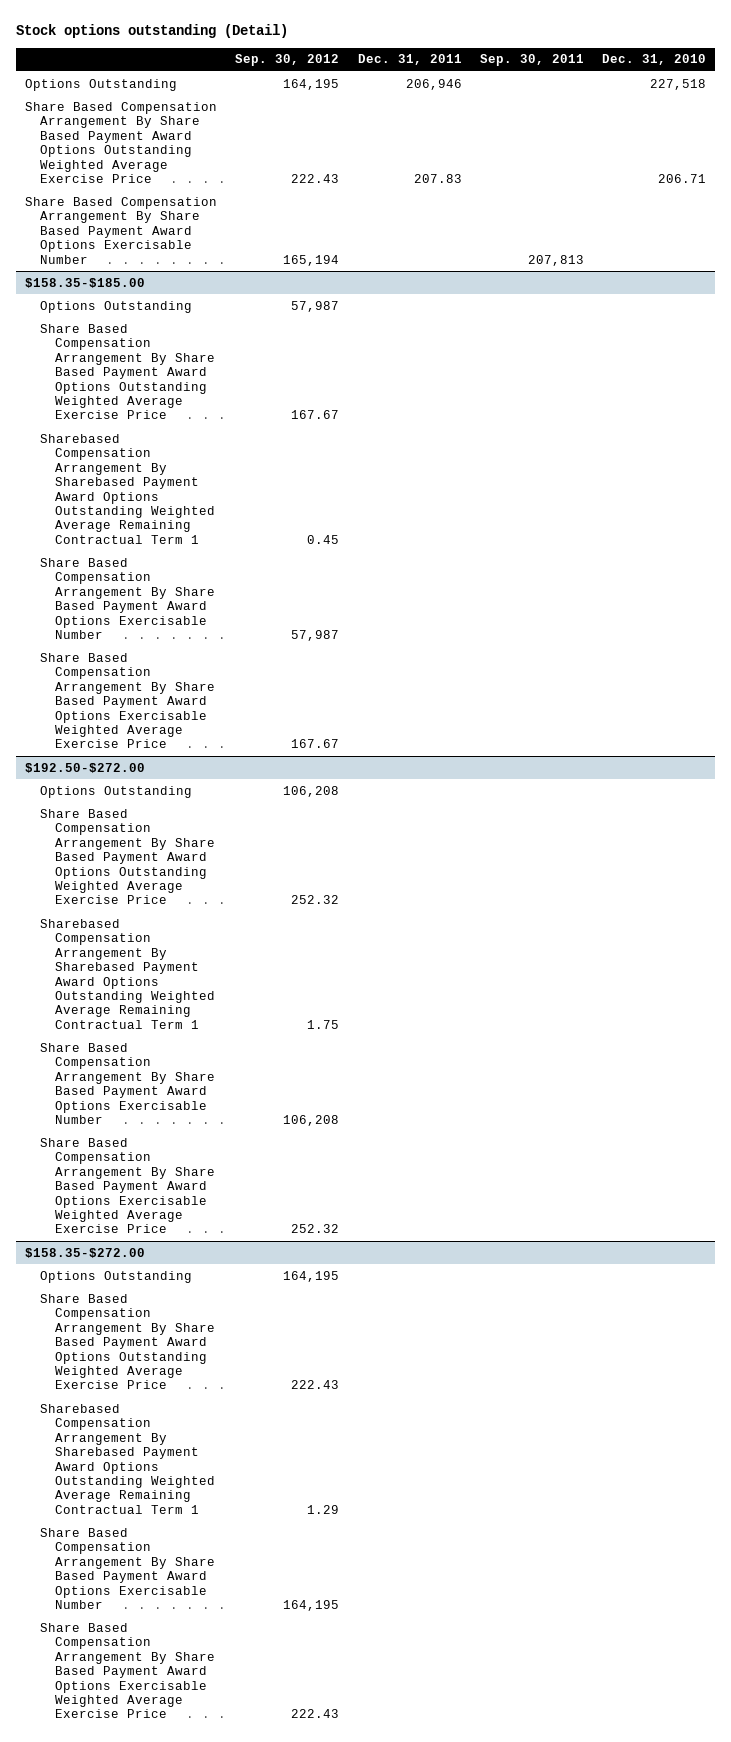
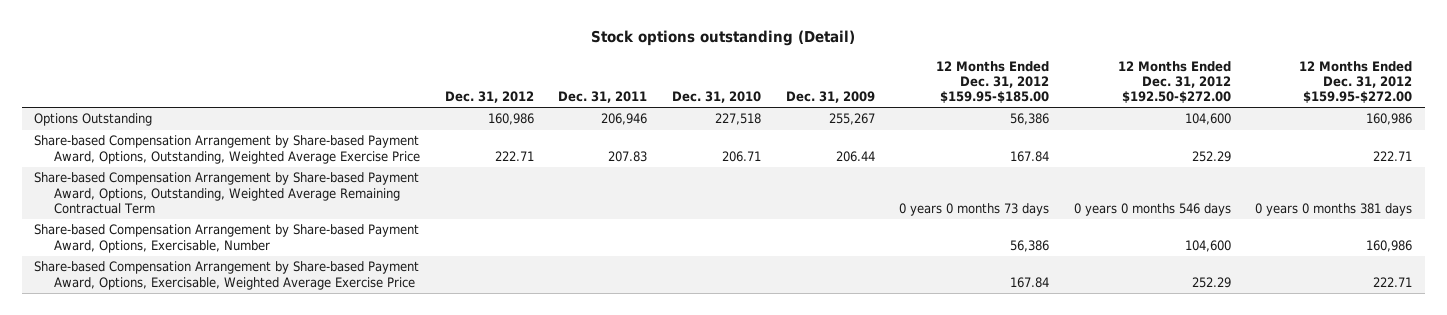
- | Sep. 30, 2012 | Dec. 31, 2011 | Sep. 30, 2011 | Dec. 31, 2010
+ | Dec. 31, 2012 | Dec. 31, 2011 | Dec. 31, 2010 | Dec. 31, 2009 | 12 Months Ended Dec. 31, 2012 $159.95-$185.00 | 12 Months Ended Dec. 31, 2012 $192.50-$272.00 | 12 Months Ended Dec. 31, 2012 $159.95-$272.00
- Share Based Compensation Arrangement By Share Based Payment Award Options Outstanding Weighted Average Exercise Price | 222.43 | 207.83 | | 206.71
- Share Based Compensation Arrangement By Share Based Payment Award Options Exercisable Number | 165,194 | | 207,813 |
- $158.35-$185.00
- Options Outstanding | 57,987 | | |
- Share Based Compensation Arrangement By Share Based Payment Award Options Outstanding Weighted Average Exercise Price | 167.67 | | |
- Sharebased Compensation Arrangement By Sharebased Payment Award Options Outstanding Weighted Average Remaining Contractual Term 1 | 0.45 | | |
- Share Based Compensation Arrangement By Share Based Payment Award Options Exercisable Number | 57,987 | | |
- Share Based Compensation Arrangement By Share Based Payment Award Options Exercisable Weighted Average Exercise Price | 167.67 | | |
- $192.50-$272.00
- Options Outstanding | 106,208 | | |
- Share Based Compensation Arrangement By Share Based Payment Award Options Outstanding Weighted Average Exercise Price | 252.32 | | |
- Sharebased Compensation Arrangement By Sharebased Payment Award Options Outstanding Weighted Average Remaining Contractual Term 1 | 1.75 | | |
- Share Based Compensation Arrangement By Share Based Payment Award Options Exercisable Number | 106,208 | | |
- Share Based Compensation Arrangement By Share Based Payment Award Options Exercisable Weighted Average Exercise Price | 252.32 | | |
- $158.35-$272.00
- Options Outstanding | 164,195 | | |
- Share Based Compensation Arrangement By Share Based Payment Award Options Outstanding Weighted Average Exercise Price | 222.43 | | |
- Sharebased Compensation Arrangement By Sharebased Payment Award Options Outstanding Weighted Average Remaining Contractual Term 1 | 1.29 | | |
- Share Based Compensation Arrangement By Share Based Payment Award Options Exercisable Number | 164,195 | | |
- Share Based Compensation Arrangement By Share Based Payment Award Options Exercisable Weighted Average Exercise Price | 222.43 | | |
+ Share-based Compensation Arrangement by Share-based Payment Award, Options, Outstanding, Weighted Average Exercise Price | 222.71 | 207.83 | 206.71 | 206.44 | 167.84 | 252.29 | 222.71
+ Share-based Compensation Arrangement by Share-based Payment Award, Options, Outstanding, Weighted Average Remaining Contractual Term | | | | | 0 years 0 months 73 days | 0 years 0 months 546 days | 0 years 0 months 381 days
+ Share-based Compensation Arrangement by Share-based Payment Award, Options, Exercisable, Number | | | | | 56,386 | 104,600 | 160,986
+ Share-based Compensation Arrangement by Share-based Payment Award, Options, Exercisable, Weighted Average Exercise Price | | | | | 167.84 | 252.29 | 222.71

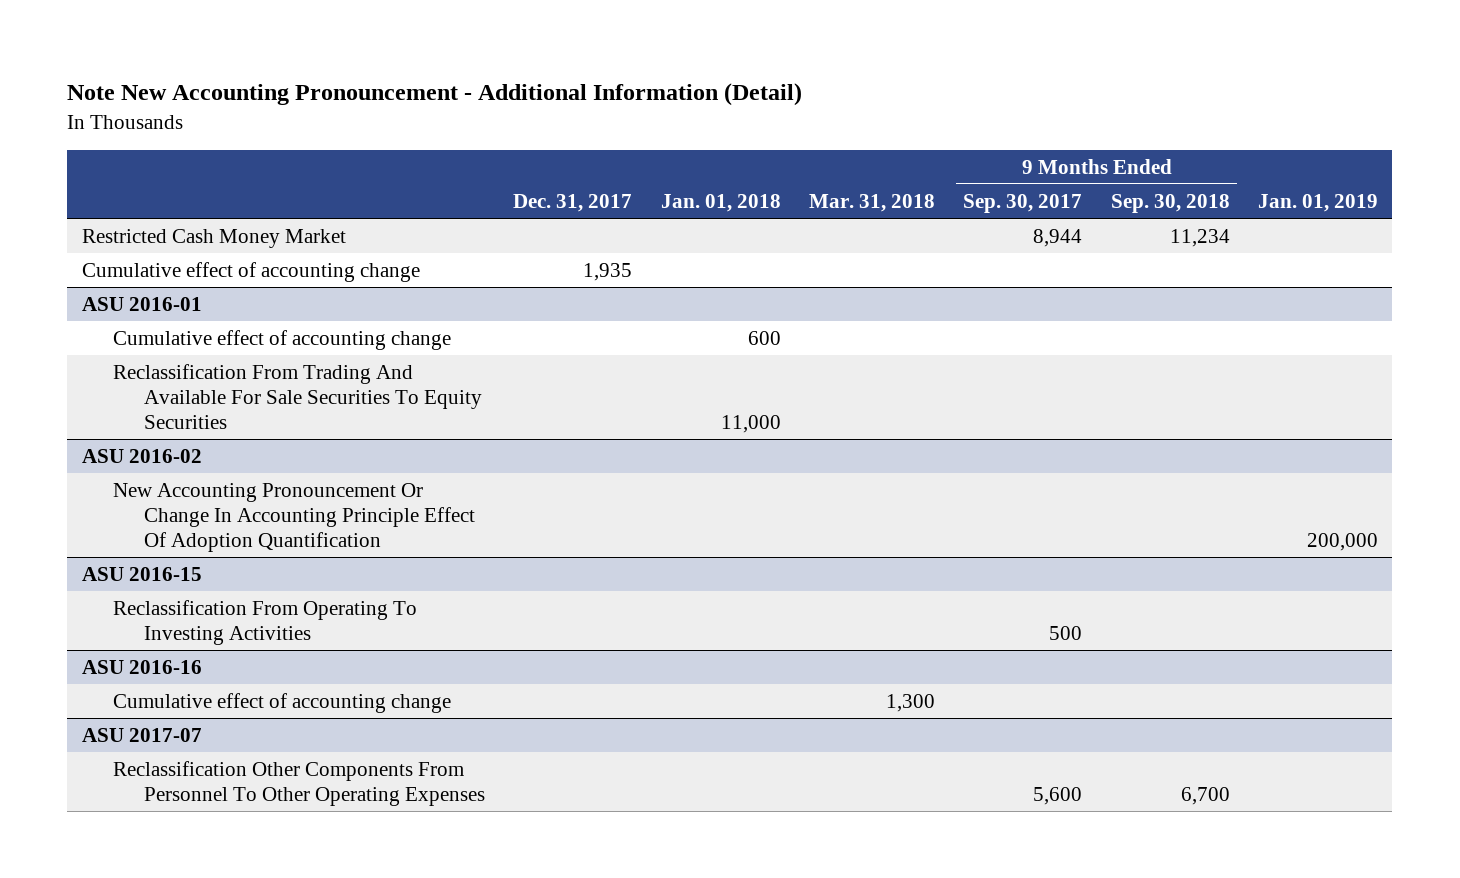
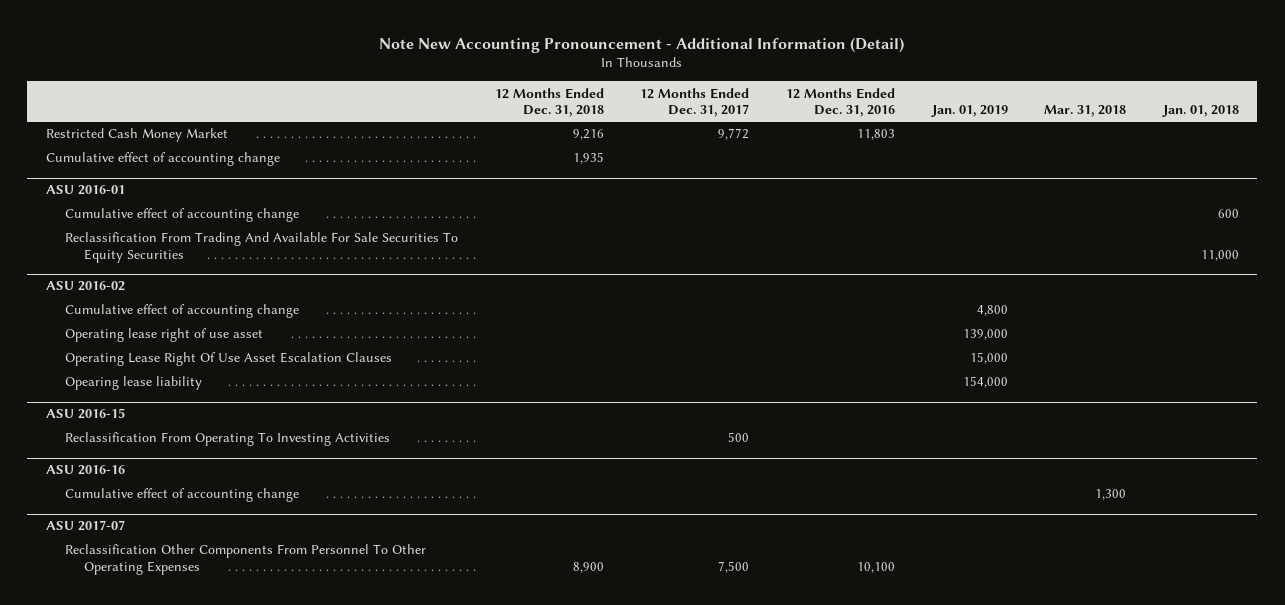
- | Dec. 31, 2017 | Jan. 01, 2018 | Mar. 31, 2018 | 9 Months Ended Sep. 30, 2017 | 9 Months Ended Sep. 30, 2018 | Jan. 01, 2019
+ | 12 Months Ended Dec. 31, 2018 | 12 Months Ended Dec. 31, 2017 | 12 Months Ended Dec. 31, 2016 | Jan. 01, 2019 | Mar. 31, 2018 | Jan. 01, 2018
@ ASU 2016-02
- New Accounting Pronouncement Or Change In Accounting Principle Effect Of Adoption Quantification | | | | | | 200,000
+ Cumulative effect of accounting change | | | | 4,800 | |
+ Operating lease right of use asset | | | | 139,000 | |
+ Operating Lease Right Of Use Asset Escalation Clauses | | | | 15,000 | |
+ Opearing lease liability | | | | 154,000 | |

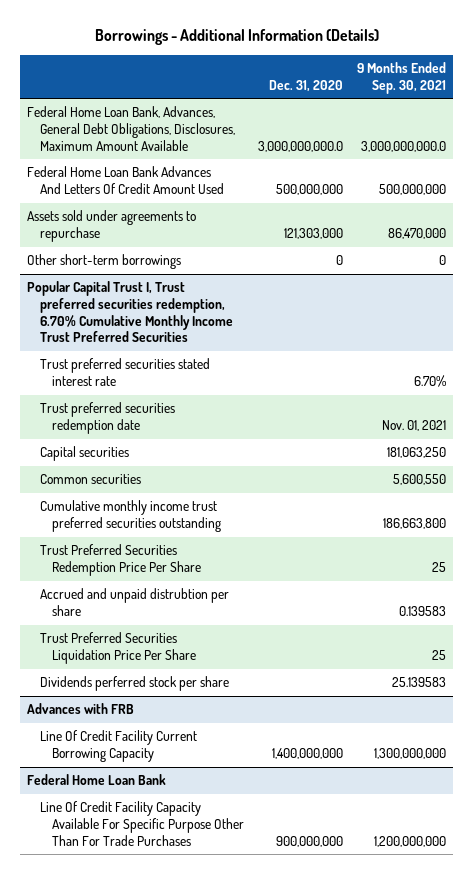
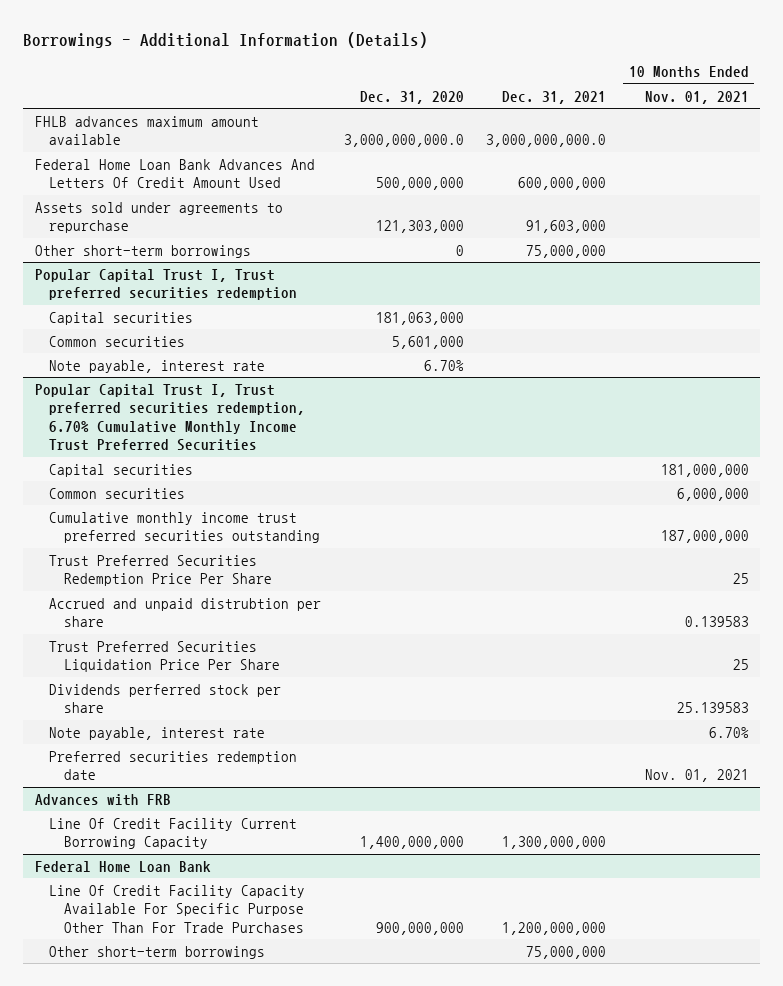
- | Dec. 31, 2020 | 9 Months Ended Sep. 30, 2021
+ | Dec. 31, 2020 | Dec. 31, 2021 | 10 Months Ended Nov. 01, 2021
- Federal Home Loan Bank, Advances, General Debt Obligations, Disclosures, Maximum Amount Available | 3,000,000,000.0 | 3,000,000,000.0
+ FHLB advances maximum amount available | 3,000,000,000.0 | 3,000,000,000.0 |
+ Popular Capital Trust I, Trust preferred securities redemption
+ Capital securities | 181,063,000 | |
+ Common securities | 5,601,000 | |
+ Note payable, interest rate | 6.70% | |
@ Popular Capital Trust I, Trust preferred securities redemption, 6.70% Cumulative Monthly Income Trust Preferred Securities
- Trust preferred securities stated interest rate | | 6.70%
- Trust preferred securities redemption date | | Nov. 01, 2021
+ Note payable, interest rate | | | 6.70%
+ Preferred securities redemption date | | | Nov. 01, 2021
@ Federal Home Loan Bank
+ Other short-term borrowings | | 75,000,000 |

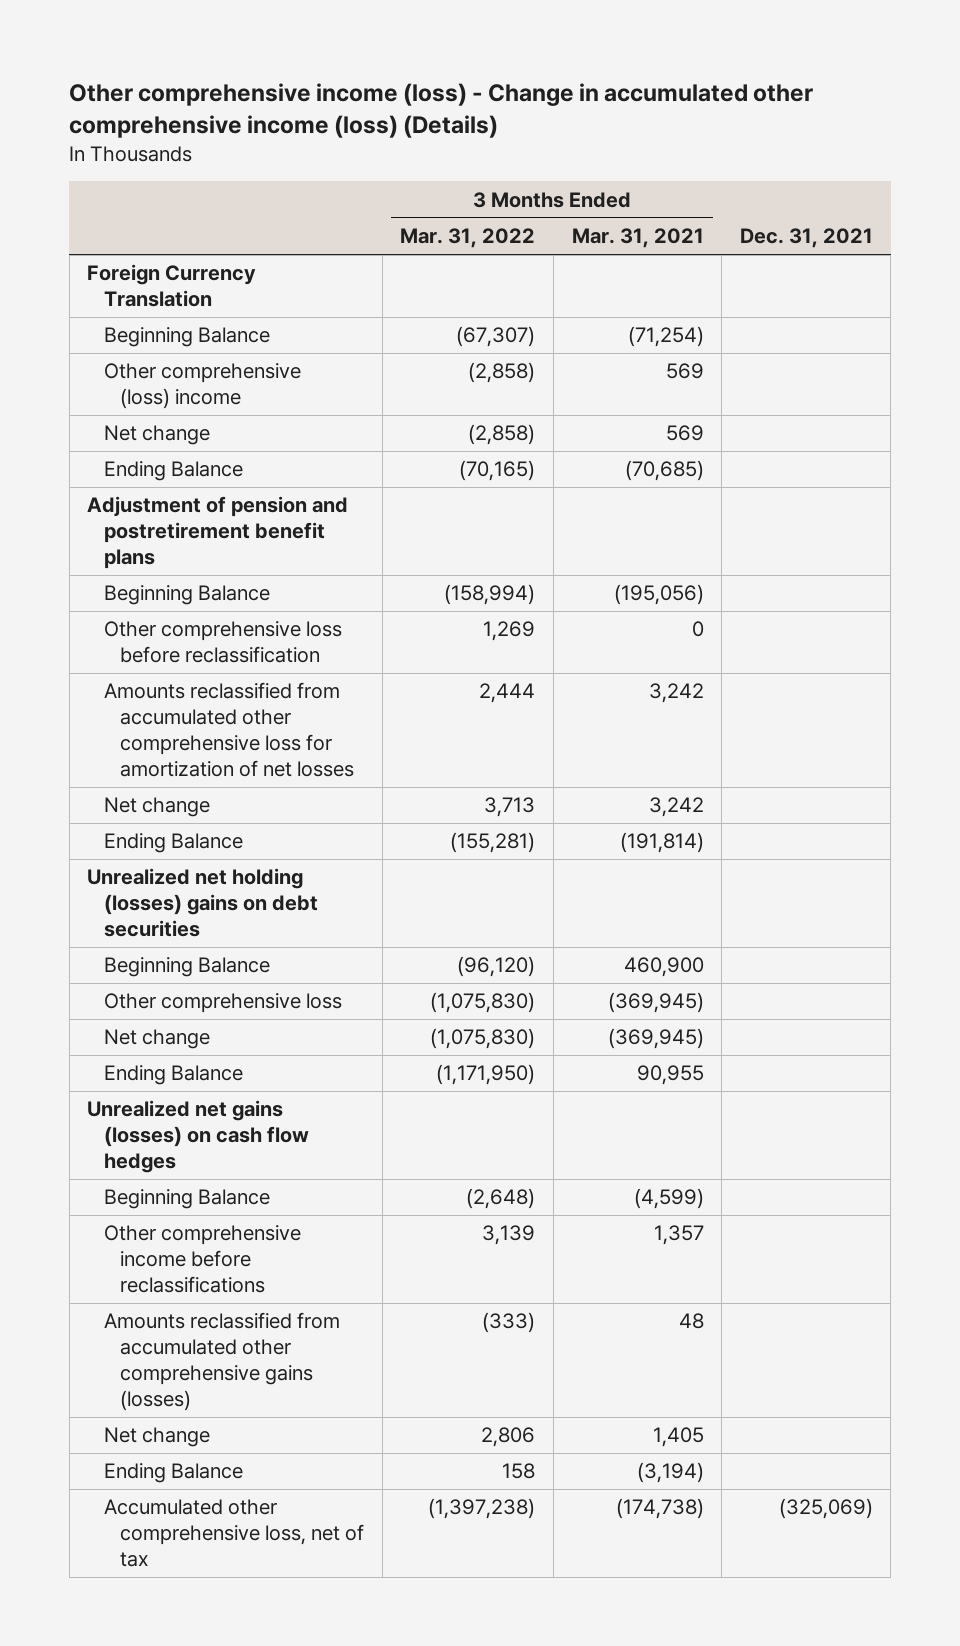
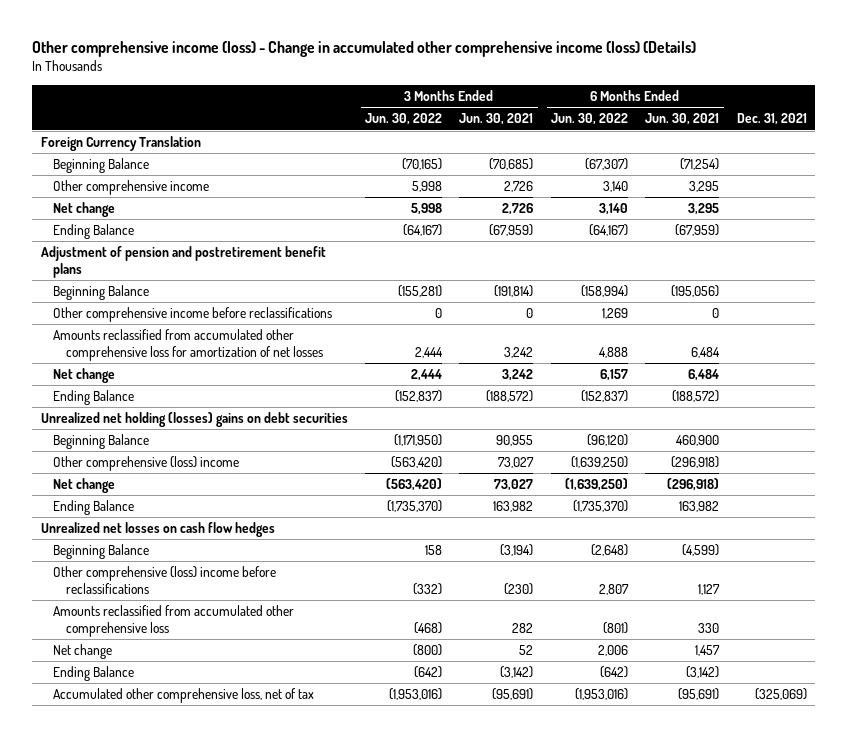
- | 3 Months Ended Mar. 31, 2022 | 3 Months Ended Mar. 31, 2021 | Dec. 31, 2021
+ | 3 Months Ended Jun. 30, 2022 | 3 Months Ended Jun. 30, 2021 | 6 Months Ended Jun. 30, 2022 | 6 Months Ended Jun. 30, 2021 | Dec. 31, 2021
+ Other comprehensive income | 5,998 | 2,726 | 3,140 | 3,295 |
- Other comprehensive loss before reclassification | 1,269 | 0 |
moved up: Other comprehensive income before reclassifications | 0 | 0 | 1,269 | 0 |
- Other comprehensive loss | (1,075,830) | (369,945) |
moved down: Other comprehensive (loss) income | (563,420) | 73,027 | (1,639,250) | (296,918) |
- Unrealized net gains (losses) on cash flow hedges
+ Unrealized net losses on cash flow hedges
- Amounts reclassified from accumulated other comprehensive gains (losses) | (333) | 48 |
+ Other comprehensive (loss) income before reclassifications | (332) | (230) | 2,807 | 1,127 |
+ Amounts reclassified from accumulated other comprehensive loss | (468) | 282 | (801) | 330 |

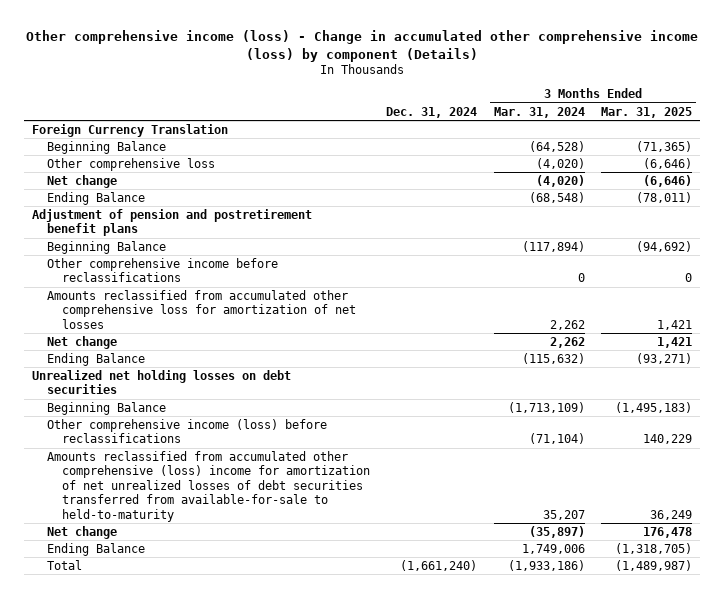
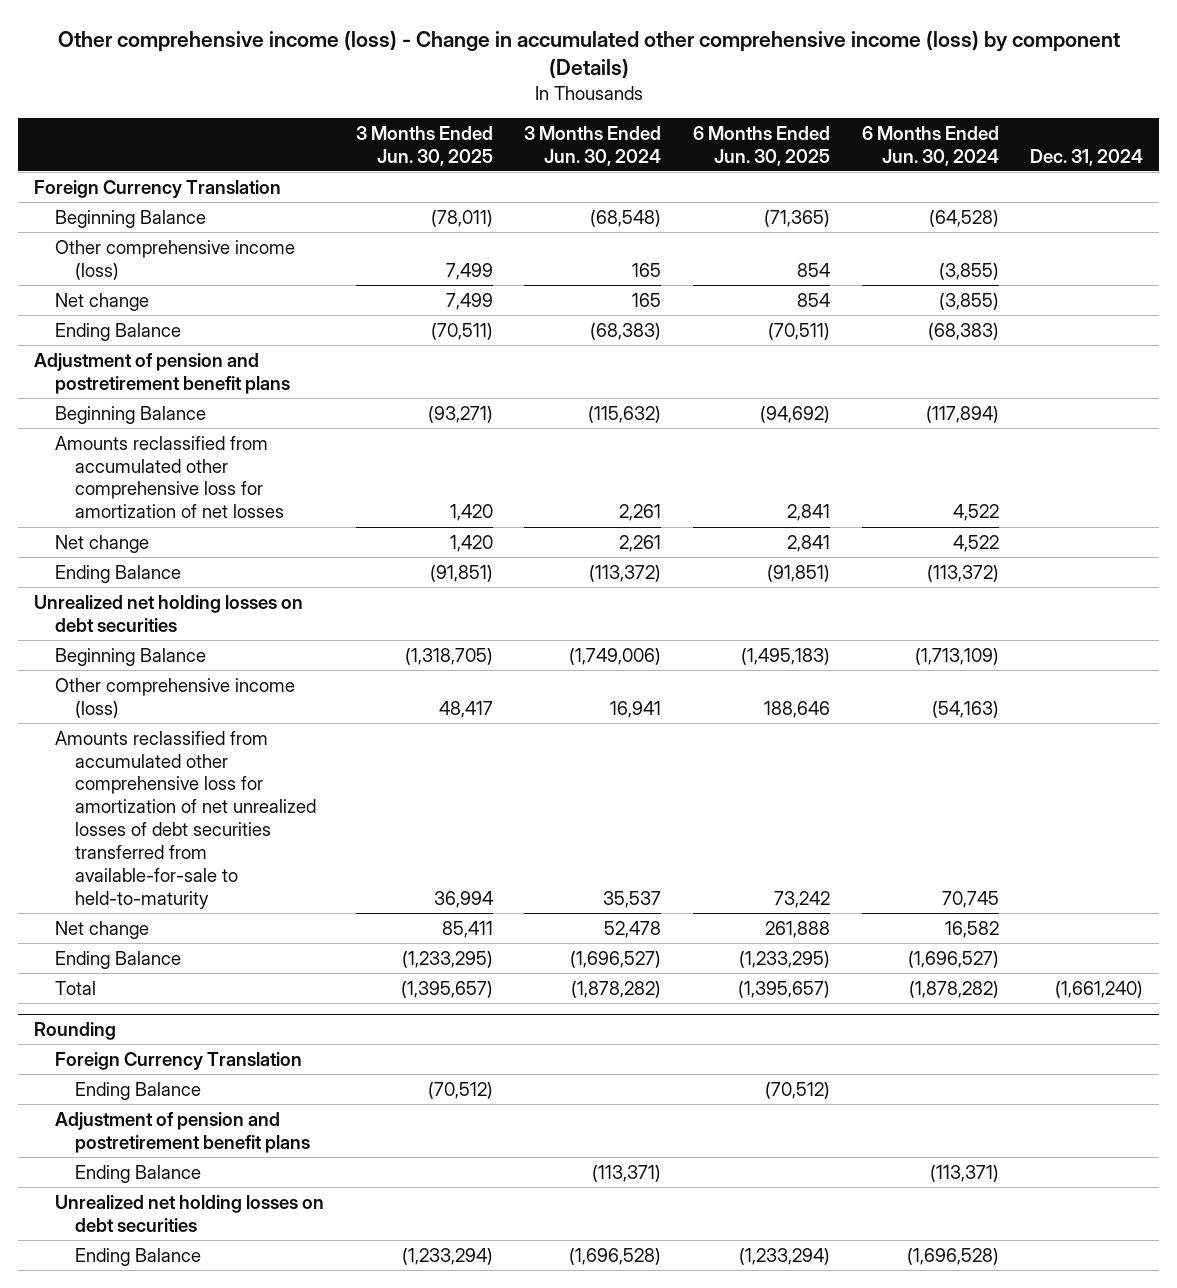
- | Dec. 31, 2024 | 3 Months Ended Mar. 31, 2024 | 3 Months Ended Mar. 31, 2025
+ | 3 Months Ended Jun. 30, 2025 | 3 Months Ended Jun. 30, 2024 | 6 Months Ended Jun. 30, 2025 | 6 Months Ended Jun. 30, 2024 | Dec. 31, 2024
- Other comprehensive loss | | (4,020) | (6,646)
+ Other comprehensive income (loss) | 7,499 | 165 | 854 | (3,855) |
- Other comprehensive income before reclassifications | | 0 | 0
- Other comprehensive income (loss) before reclassifications | | (71,104) | 140,229
- Amounts reclassified from accumulated other comprehensive (loss) income for amortization of net unrealized losses of debt securities transferred from available-for-sale to held-to-maturity | | 35,207 | 36,249
+ Other comprehensive income (loss) | 48,417 | 16,941 | 188,646 | (54,163) |
+ Amounts reclassified from accumulated other comprehensive loss for amortization of net unrealized losses of debt securities transferred from available-for-sale to held-to-maturity | 36,994 | 35,537 | 73,242 | 70,745 |
+ Rounding
+ Foreign Currency Translation
+ Ending Balance | (70,512) | | (70,512) | |
+ Adjustment of pension and postretirement benefit plans
+ Ending Balance | | (113,371) | | (113,371) |
+ Unrealized net holding losses on debt securities
+ Ending Balance | (1,233,294) | (1,696,528) | (1,233,294) | (1,696,528) |

